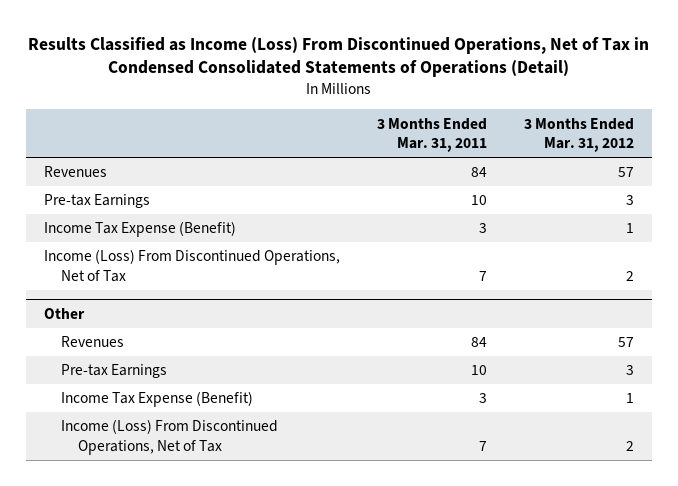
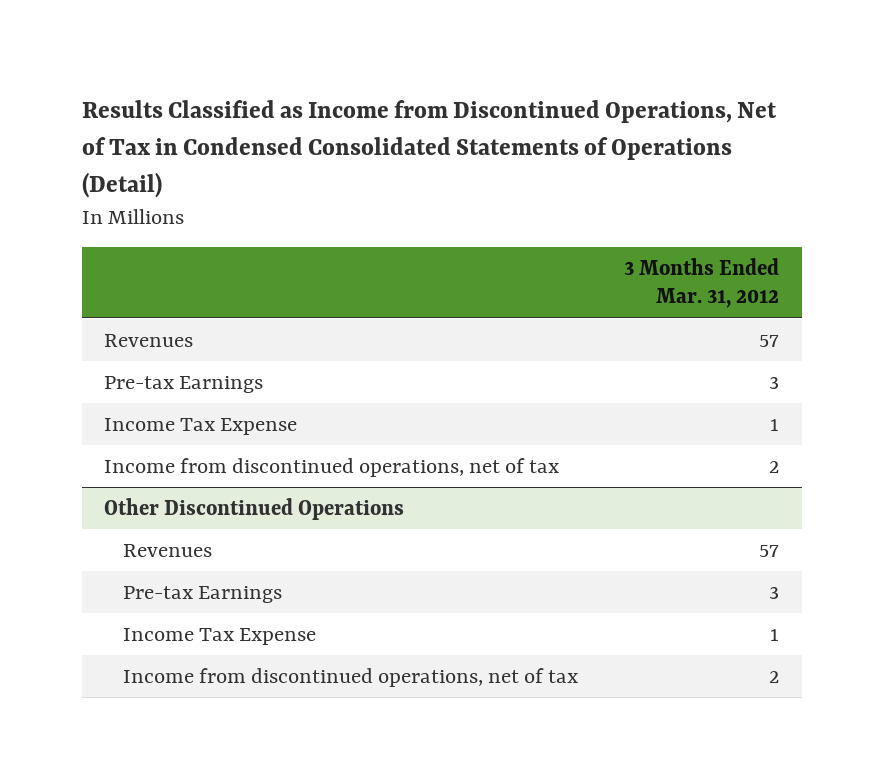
- Results Classified as Income (Loss) From Discontinued Operations, Net of Tax in Condensed Consolidated Statements of Operations (Detail)
+ Results Classified as Income from Discontinued Operations, Net of Tax in Condensed Consolidated Statements of Operations (Detail)
- | 3 Months Ended Mar. 31, 2011 | 3 Months Ended Mar. 31, 2012
+ | 3 Months Ended Mar. 31, 2012
- Income Tax Expense (Benefit) | 3 | 1
- Income (Loss) From Discontinued Operations, Net of Tax | 7 | 2
- Other
+ Income Tax Expense | 1
+ Income from discontinued operations, net of tax | 2
+ Other Discontinued Operations
- Income Tax Expense (Benefit) | 3 | 1
- Income (Loss) From Discontinued Operations, Net of Tax | 7 | 2
+ Income Tax Expense | 1
+ Income from discontinued operations, net of tax | 2

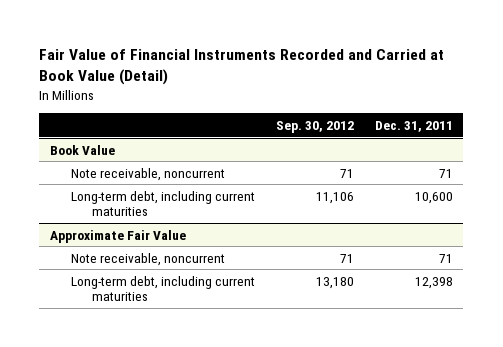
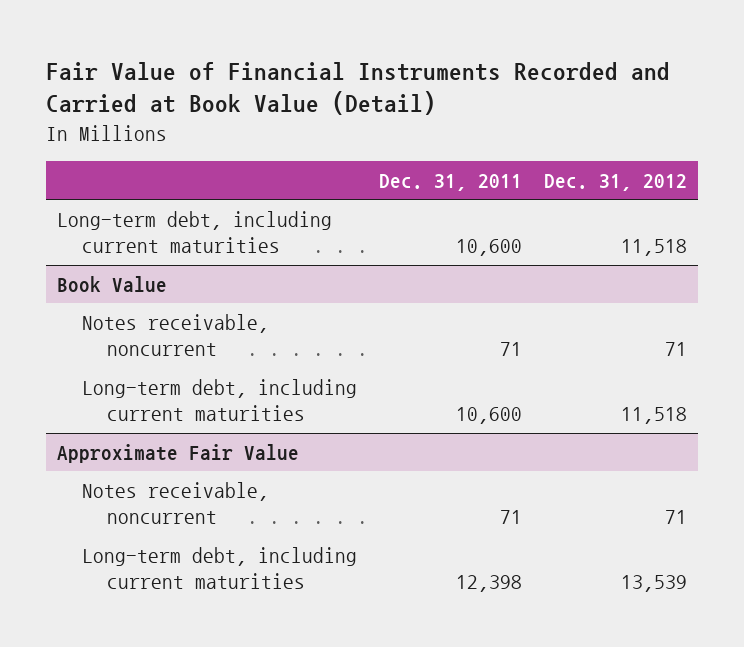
- | Sep. 30, 2012 | Dec. 31, 2011
+ | Dec. 31, 2011 | Dec. 31, 2012
+ Long-term debt, including current maturities | 10,600 | 11,518
@ Book Value
- Note receivable, noncurrent | 71 | 71
+ Notes receivable, noncurrent | 71 | 71
@ Approximate Fair Value
- Note receivable, noncurrent | 71 | 71
+ Notes receivable, noncurrent | 71 | 71

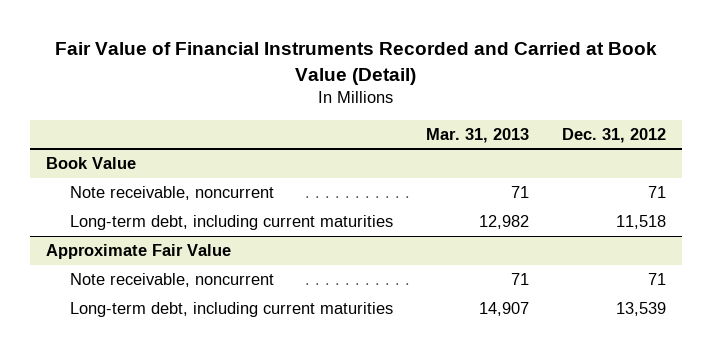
- | Dec. 31, 2011 | Dec. 31, 2012
+ | Mar. 31, 2013 | Dec. 31, 2012
- Long-term debt, including current maturities | 10,600 | 11,518
@ Book Value
- Notes receivable, noncurrent | 71 | 71
+ Note receivable, noncurrent | 71 | 71
@ Approximate Fair Value
- Notes receivable, noncurrent | 71 | 71
+ Note receivable, noncurrent | 71 | 71

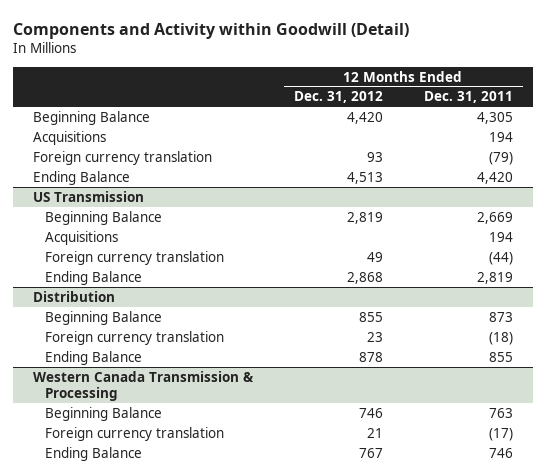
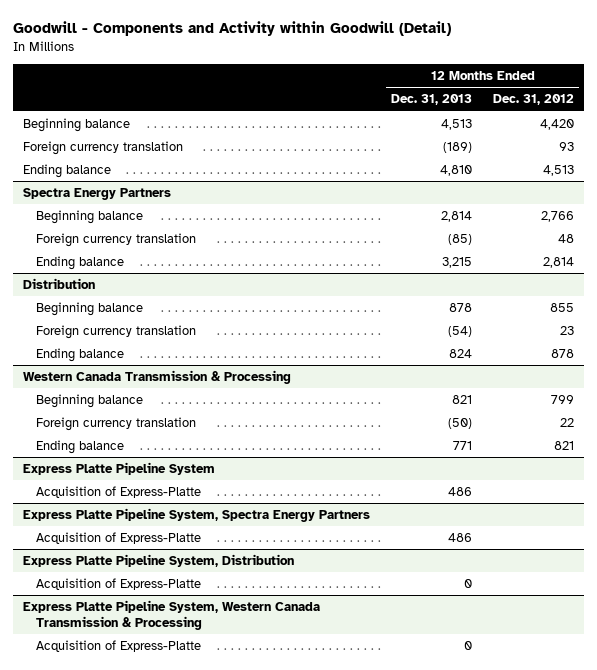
- Components and Activity within Goodwill (Detail)
+ Goodwill - Components and Activity within Goodwill (Detail)
- | 12 Months Ended Dec. 31, 2012 | 12 Months Ended Dec. 31, 2011
+ | 12 Months Ended Dec. 31, 2013 | 12 Months Ended Dec. 31, 2012
- Beginning Balance | 4,420 | 4,305
- Acquisitions | | 194
+ Beginning balance | 4,513 | 4,420
- Ending Balance | 4,513 | 4,420
- US Transmission
- Beginning Balance | 2,819 | 2,669
- Acquisitions | | 194
- Foreign currency translation | 49 | (44)
- Ending Balance | 2,868 | 2,819
+ Ending balance | 4,810 | 4,513
+ Spectra Energy Partners
+ Beginning balance | 2,814 | 2,766
+ Foreign currency translation | (85) | 48
+ Ending balance | 3,215 | 2,814
@ Distribution
- Beginning Balance | 855 | 873
+ Beginning balance | 878 | 855
- Ending Balance | 878 | 855
+ Ending balance | 824 | 878
@ Western Canada Transmission & Processing
- Beginning Balance | 746 | 763
- Foreign currency translation | 21 | (17)
- Ending Balance | 767 | 746
+ Beginning balance | 821 | 799
+ Foreign currency translation | (50) | 22
+ Ending balance | 771 | 821
+ Express Platte Pipeline System
+ Acquisition of Express-Platte | 486 |
+ Express Platte Pipeline System, Spectra Energy Partners
+ Acquisition of Express-Platte | 486 |
+ Express Platte Pipeline System, Distribution
+ Acquisition of Express-Platte | 0 |
+ Express Platte Pipeline System, Western Canada Transmission & Processing
+ Acquisition of Express-Platte | 0 |

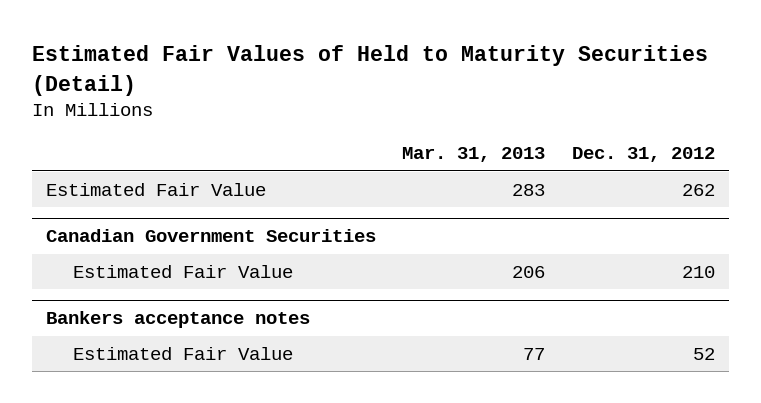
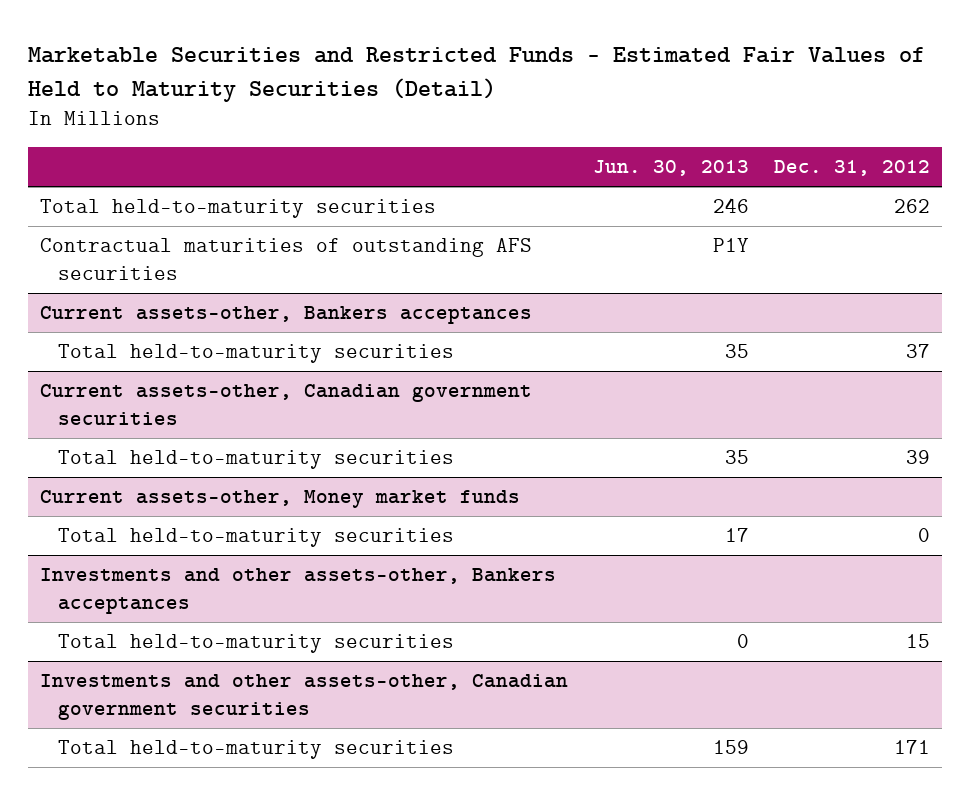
- Estimated Fair Values of Held to Maturity Securities (Detail)
+ Marketable Securities and Restricted Funds - Estimated Fair Values of Held to Maturity Securities (Detail)
- | Mar. 31, 2013 | Dec. 31, 2012
+ | Jun. 30, 2013 | Dec. 31, 2012
- Estimated Fair Value | 283 | 262
- Canadian Government Securities
- Estimated Fair Value | 206 | 210
- Bankers acceptance notes
- Estimated Fair Value | 77 | 52
+ Total held-to-maturity securities | 246 | 262
+ Contractual maturities of outstanding AFS securities | P1Y |
+ Current assets-other, Bankers acceptances
+ Total held-to-maturity securities | 35 | 37
+ Current assets-other, Canadian government securities
+ Total held-to-maturity securities | 35 | 39
+ Current assets-other, Money market funds
+ Total held-to-maturity securities | 17 | 0
+ Investments and other assets-other, Bankers acceptances
+ Total held-to-maturity securities | 0 | 15
+ Investments and other assets-other, Canadian government securities
+ Total held-to-maturity securities | 159 | 171

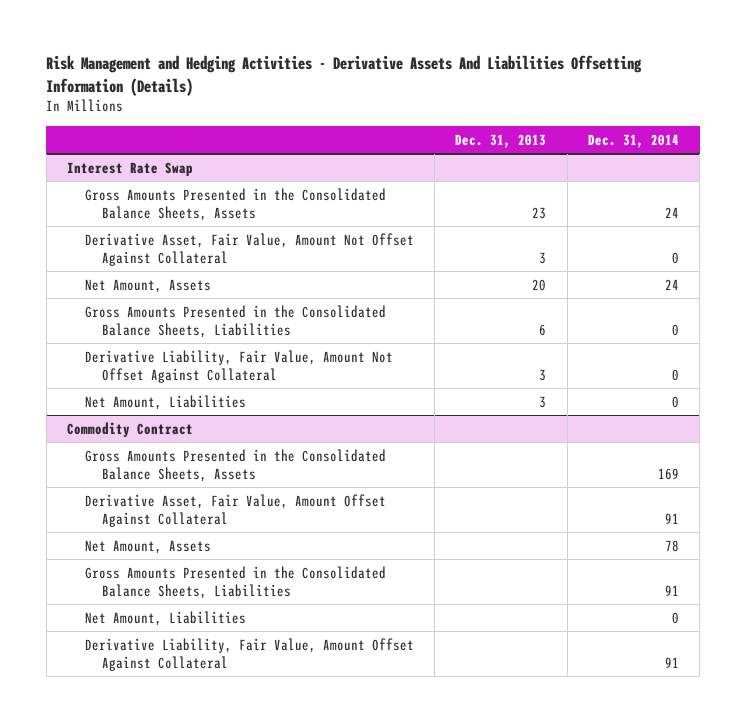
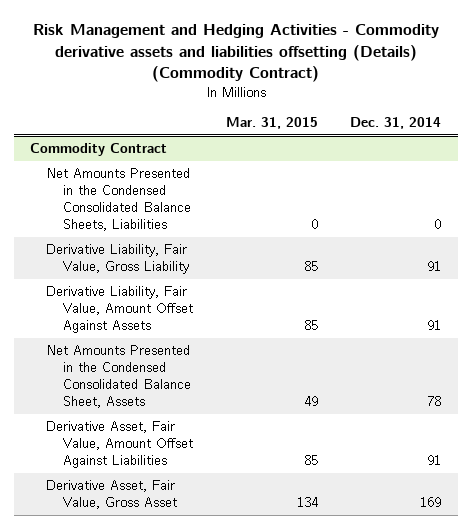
- Risk Management and Hedging Activities - Derivative Assets And Liabilities Offsetting Information (Details)
+ Risk Management and Hedging Activities - Commodity derivative assets and liabilities offsetting (Details) (Commodity Contract)
- | Dec. 31, 2013 | Dec. 31, 2014
+ | Mar. 31, 2015 | Dec. 31, 2014
- Interest Rate Swap
- Gross Amounts Presented in the Consolidated Balance Sheets, Assets | 23 | 24
- Derivative Asset, Fair Value, Amount Not Offset Against Collateral | 3 | 0
- Net Amount, Assets | 20 | 24
- Gross Amounts Presented in the Consolidated Balance Sheets, Liabilities | 6 | 0
- Derivative Liability, Fair Value, Amount Not Offset Against Collateral | 3 | 0
- Net Amount, Liabilities | 3 | 0
@ Commodity Contract
- Gross Amounts Presented in the Consolidated Balance Sheets, Assets | | 169
- Derivative Asset, Fair Value, Amount Offset Against Collateral | | 91
- Net Amount, Assets | | 78
- Gross Amounts Presented in the Consolidated Balance Sheets, Liabilities | | 91
- Net Amount, Liabilities | | 0
- Derivative Liability, Fair Value, Amount Offset Against Collateral | | 91
+ Net Amounts Presented in the Condensed Consolidated Balance Sheets, Liabilities | 0 | 0
+ Derivative Liability, Fair Value, Gross Liability | 85 | 91
+ Derivative Liability, Fair Value, Amount Offset Against Assets | 85 | 91
+ Net Amounts Presented in the Condensed Consolidated Balance Sheet, Assets | 49 | 78
+ Derivative Asset, Fair Value, Amount Offset Against Liabilities | 85 | 91
+ Derivative Asset, Fair Value, Gross Asset | 134 | 169

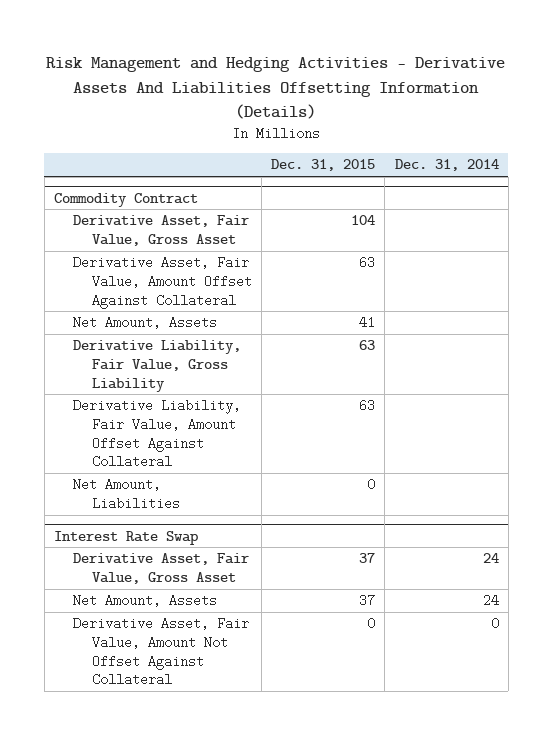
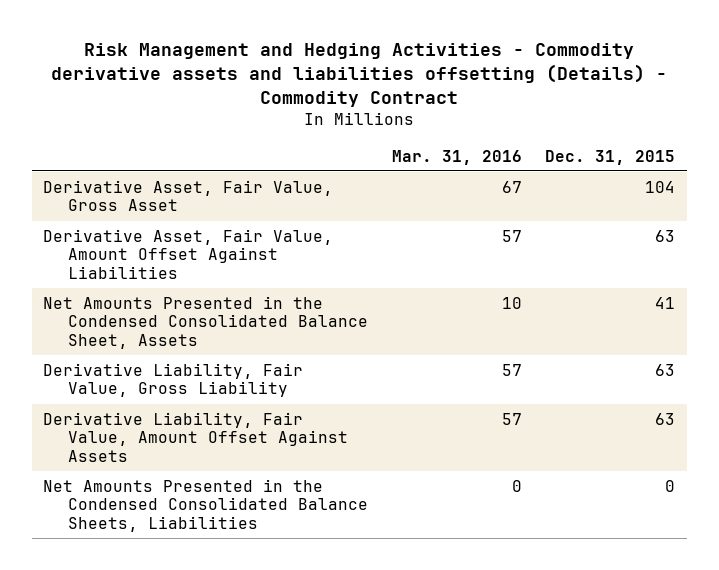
- Risk Management and Hedging Activities - Derivative Assets And Liabilities Offsetting Information (Details)
+ Risk Management and Hedging Activities - Commodity derivative assets and liabilities offsetting (Details) - Commodity Contract
- | Dec. 31, 2015 | Dec. 31, 2014
+ | Mar. 31, 2016 | Dec. 31, 2015
- Commodity Contract
- Derivative Asset, Fair Value, Amount Offset Against Collateral | 63 |
- Net Amount, Assets | 41 |
+ Derivative Asset, Fair Value, Amount Offset Against Liabilities | 57 | 63
+ Net Amounts Presented in the Condensed Consolidated Balance Sheet, Assets | 10 | 41
- Derivative Liability, Fair Value, Amount Offset Against Collateral | 63 |
- Net Amount, Liabilities | 0 |
- Interest Rate Swap
- Derivative Asset, Fair Value, Gross Asset | 37 | 24
- Net Amount, Assets | 37 | 24
- Derivative Asset, Fair Value, Amount Not Offset Against Collateral | 0 | 0
+ Derivative Liability, Fair Value, Amount Offset Against Assets | 57 | 63
+ Net Amounts Presented in the Condensed Consolidated Balance Sheets, Liabilities | 0 | 0

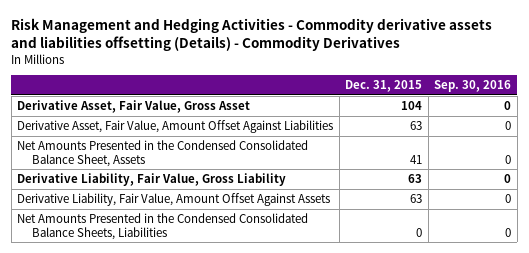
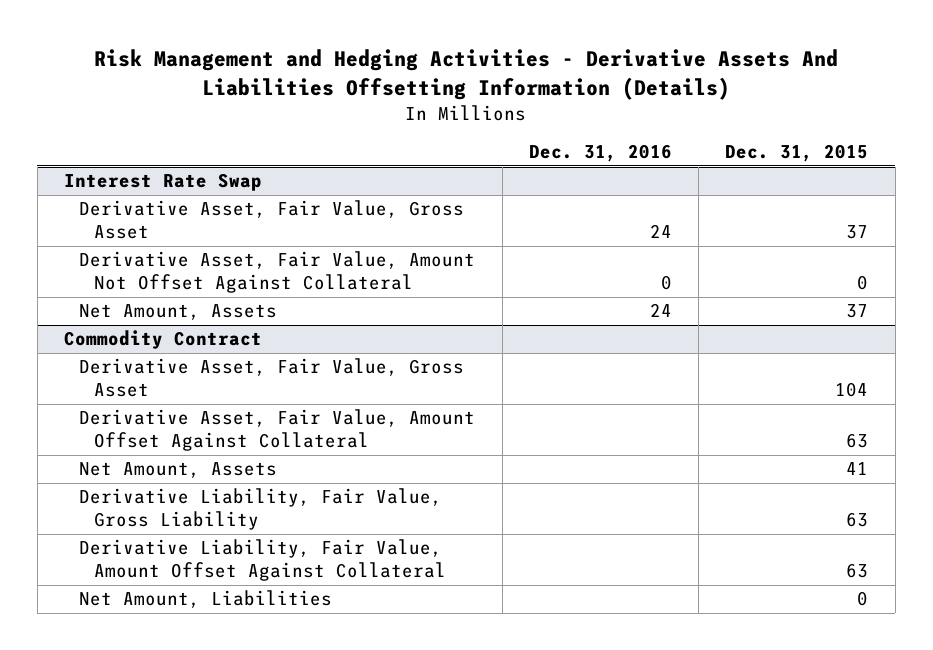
- Risk Management and Hedging Activities - Commodity derivative assets and liabilities offsetting (Details) - Commodity Derivatives
+ Risk Management and Hedging Activities - Derivative Assets And Liabilities Offsetting Information (Details)
- | Dec. 31, 2015 | Sep. 30, 2016
+ | Dec. 31, 2016 | Dec. 31, 2015
+ Interest Rate Swap
+ Derivative Asset, Fair Value, Gross Asset | 24 | 37
+ Derivative Asset, Fair Value, Amount Not Offset Against Collateral | 0 | 0
+ Net Amount, Assets | 24 | 37
+ Commodity Contract
- Derivative Asset, Fair Value, Amount Offset Against Liabilities | 63 | 0
- Net Amounts Presented in the Condensed Consolidated Balance Sheet, Assets | 41 | 0
+ Derivative Asset, Fair Value, Amount Offset Against Collateral | | 63
+ Net Amount, Assets | | 41
- Derivative Liability, Fair Value, Amount Offset Against Assets | 63 | 0
- Net Amounts Presented in the Condensed Consolidated Balance Sheets, Liabilities | 0 | 0
+ Derivative Liability, Fair Value, Amount Offset Against Collateral | | 63
+ Net Amount, Liabilities | | 0

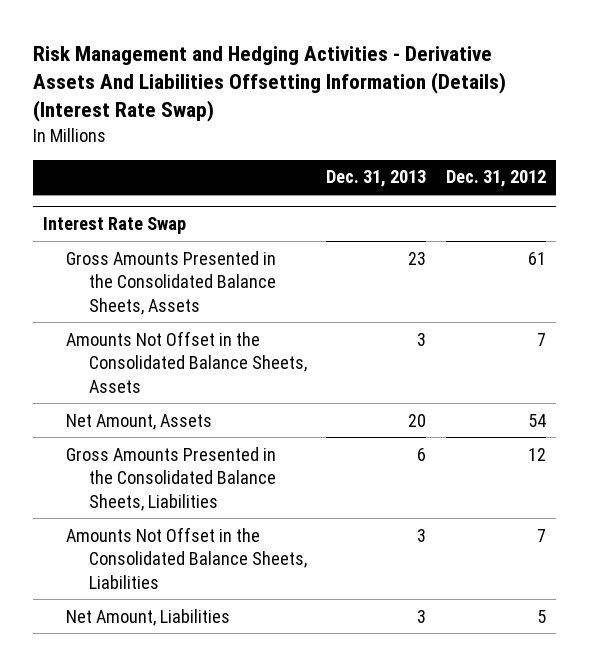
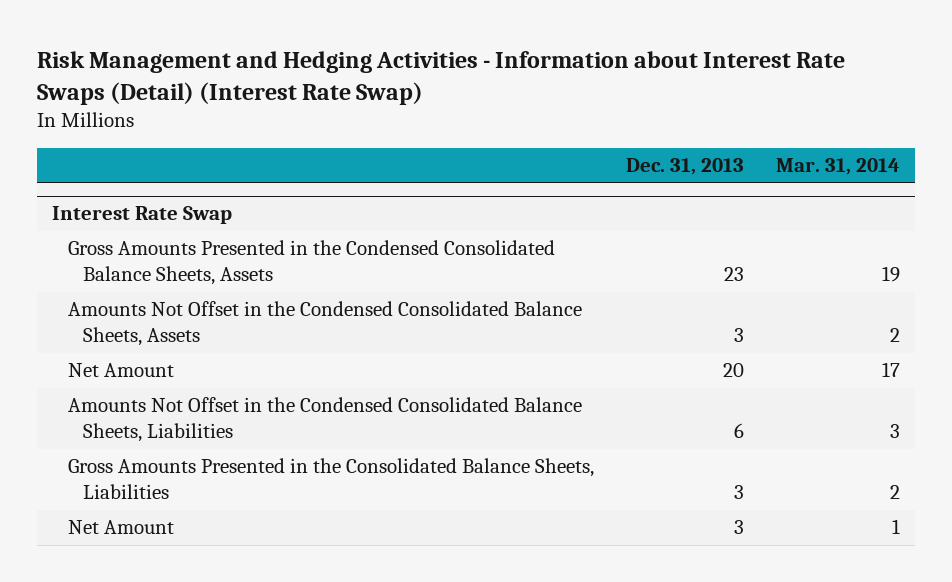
- Risk Management and Hedging Activities - Derivative Assets And Liabilities Offsetting Information (Details) (Interest Rate Swap)
+ Risk Management and Hedging Activities - Information about Interest Rate Swaps (Detail) (Interest Rate Swap)
- | Dec. 31, 2013 | Dec. 31, 2012
+ | Dec. 31, 2013 | Mar. 31, 2014
@ Interest Rate Swap
- Gross Amounts Presented in the Consolidated Balance Sheets, Assets | 23 | 61
- Amounts Not Offset in the Consolidated Balance Sheets, Assets | 3 | 7
- Net Amount, Assets | 20 | 54
- Gross Amounts Presented in the Consolidated Balance Sheets, Liabilities | 6 | 12
- Amounts Not Offset in the Consolidated Balance Sheets, Liabilities | 3 | 7
- Net Amount, Liabilities | 3 | 5
+ Gross Amounts Presented in the Condensed Consolidated Balance Sheets, Assets | 23 | 19
+ Amounts Not Offset in the Condensed Consolidated Balance Sheets, Assets | 3 | 2
+ Net Amount | 20 | 17
+ Amounts Not Offset in the Condensed Consolidated Balance Sheets, Liabilities | 6 | 3
+ Gross Amounts Presented in the Consolidated Balance Sheets, Liabilities | 3 | 2
+ Net Amount | 3 | 1

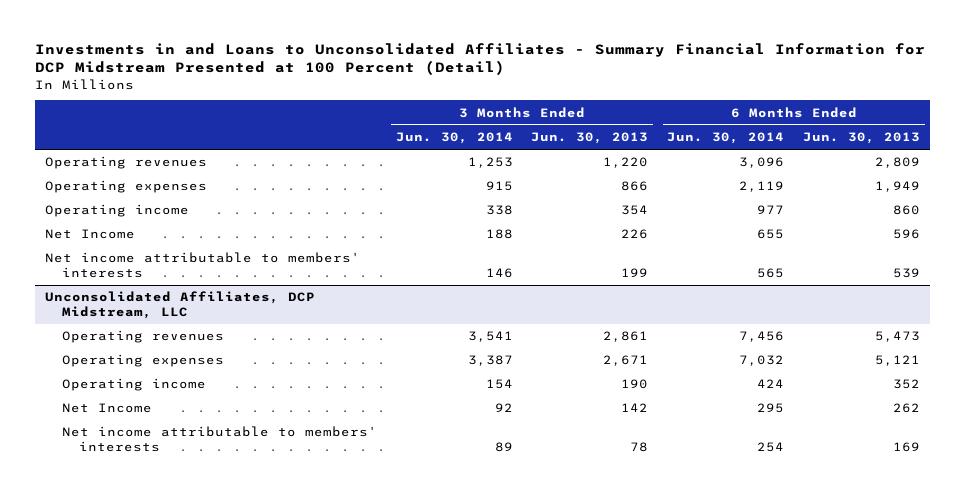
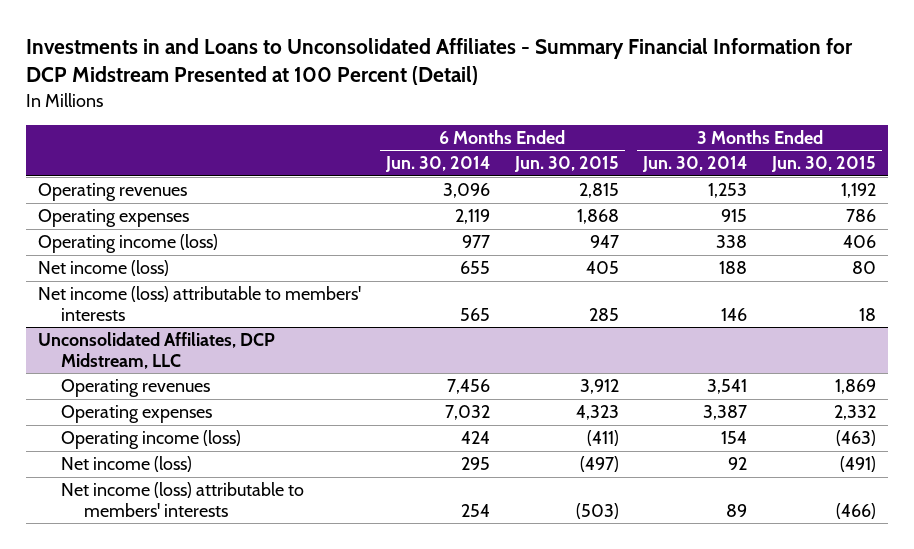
- | 3 Months Ended Jun. 30, 2014 | 3 Months Ended Jun. 30, 2013 | 6 Months Ended Jun. 30, 2014 | 6 Months Ended Jun. 30, 2013
+ | 6 Months Ended Jun. 30, 2014 | 6 Months Ended Jun. 30, 2015 | 3 Months Ended Jun. 30, 2014 | 3 Months Ended Jun. 30, 2015
- Operating income | 338 | 354 | 977 | 860
- Net Income | 188 | 226 | 655 | 596
- Net income attributable to members' interests | 146 | 199 | 565 | 539
+ Operating income (loss) | 977 | 947 | 338 | 406
+ Net income (loss) | 655 | 405 | 188 | 80
+ Net income (loss) attributable to members' interests | 565 | 285 | 146 | 18
@ Unconsolidated Affiliates, DCP Midstream, LLC
- Operating income | 154 | 190 | 424 | 352
- Net Income | 92 | 142 | 295 | 262
- Net income attributable to members' interests | 89 | 78 | 254 | 169
+ Operating income (loss) | 424 | (411) | 154 | (463)
+ Net income (loss) | 295 | (497) | 92 | (491)
+ Net income (loss) attributable to members' interests | 254 | (503) | 89 | (466)

